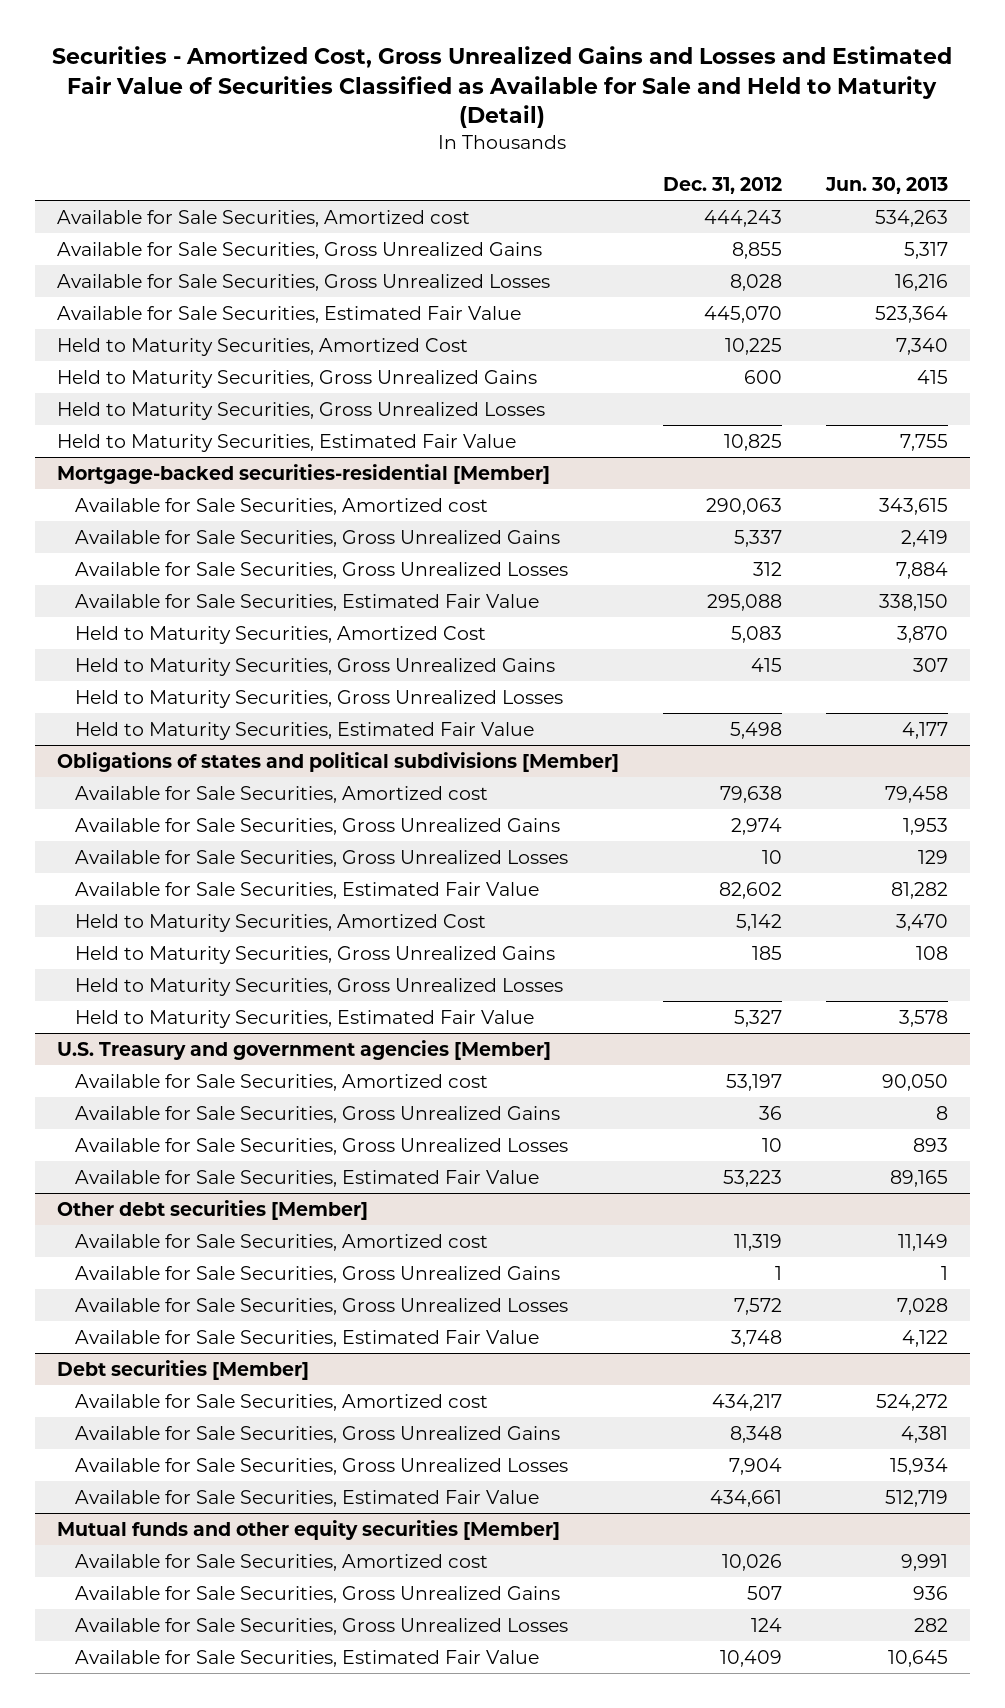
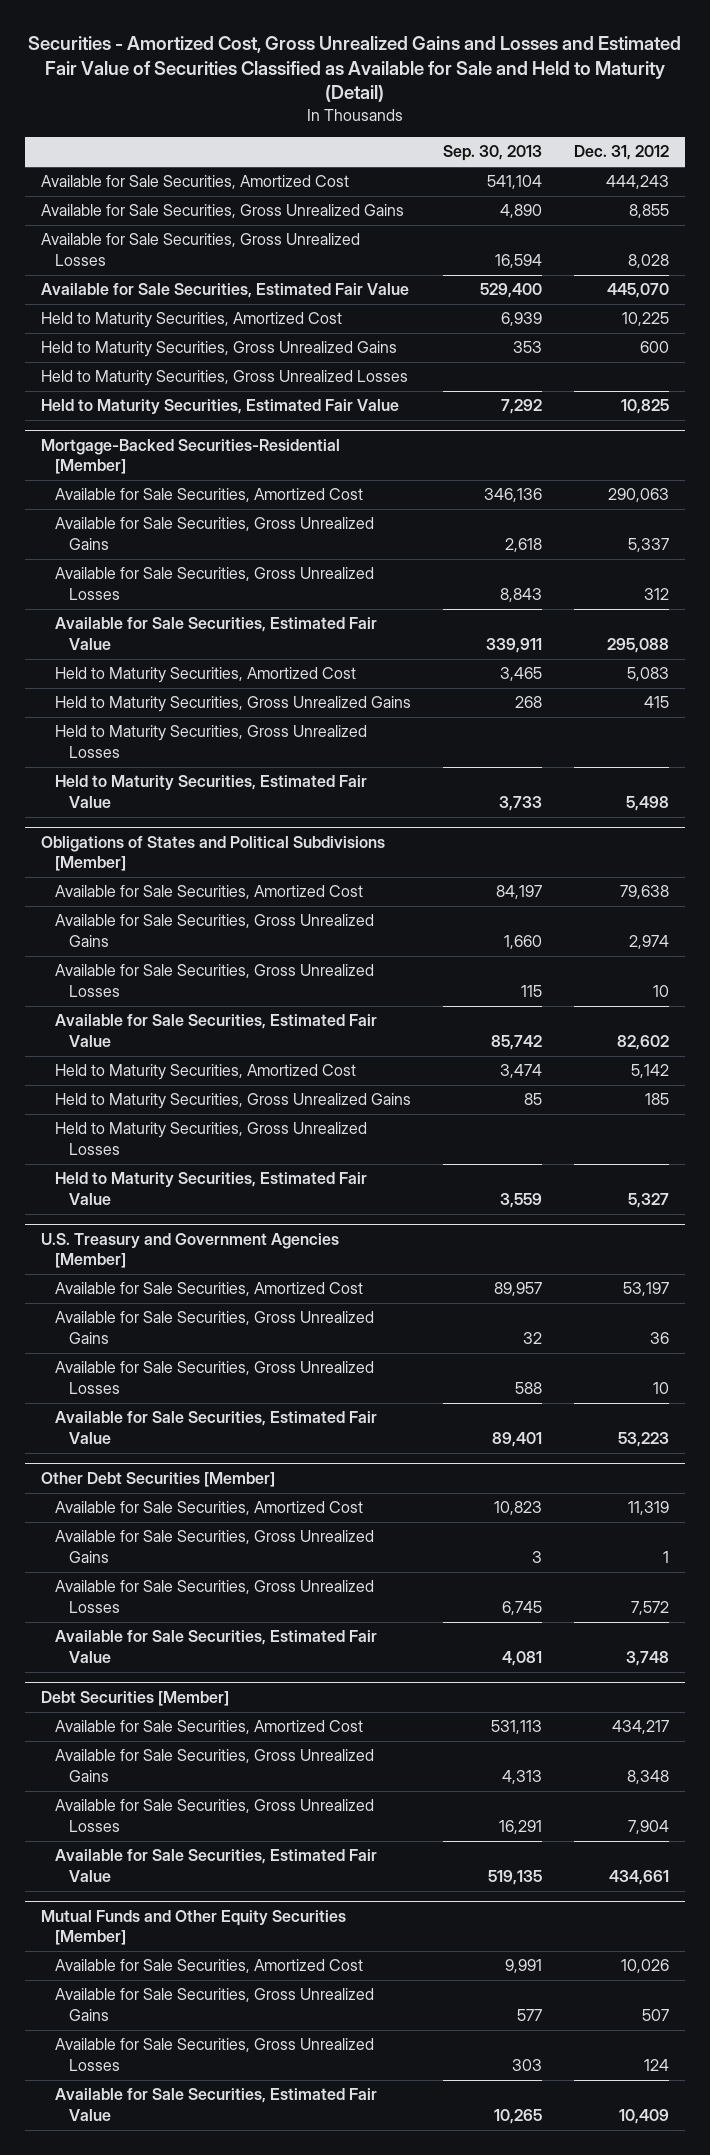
- | Dec. 31, 2012 | Jun. 30, 2013
+ | Sep. 30, 2013 | Dec. 31, 2012
- Available for Sale Securities, Amortized cost | 444,243 | 534,263
+ Available for Sale Securities, Amortized Cost | 541,104 | 444,243
- Mortgage-backed securities-residential [Member]
- Available for Sale Securities, Amortized cost | 290,063 | 343,615
+ Mortgage-Backed Securities-Residential [Member]
+ Available for Sale Securities, Amortized Cost | 346,136 | 290,063
- Obligations of states and political subdivisions [Member]
- Available for Sale Securities, Amortized cost | 79,638 | 79,458
+ Obligations of States and Political Subdivisions [Member]
+ Available for Sale Securities, Amortized Cost | 84,197 | 79,638
- U.S. Treasury and government agencies [Member]
- Available for Sale Securities, Amortized cost | 53,197 | 90,050
+ U.S. Treasury and Government Agencies [Member]
+ Available for Sale Securities, Amortized Cost | 89,957 | 53,197
- Other debt securities [Member]
- Available for Sale Securities, Amortized cost | 11,319 | 11,149
+ Other Debt Securities [Member]
+ Available for Sale Securities, Amortized Cost | 10,823 | 11,319
- Debt securities [Member]
- Available for Sale Securities, Amortized cost | 434,217 | 524,272
+ Debt Securities [Member]
+ Available for Sale Securities, Amortized Cost | 531,113 | 434,217
- Mutual funds and other equity securities [Member]
- Available for Sale Securities, Amortized cost | 10,026 | 9,991
+ Mutual Funds and Other Equity Securities [Member]
+ Available for Sale Securities, Amortized Cost | 9,991 | 10,026

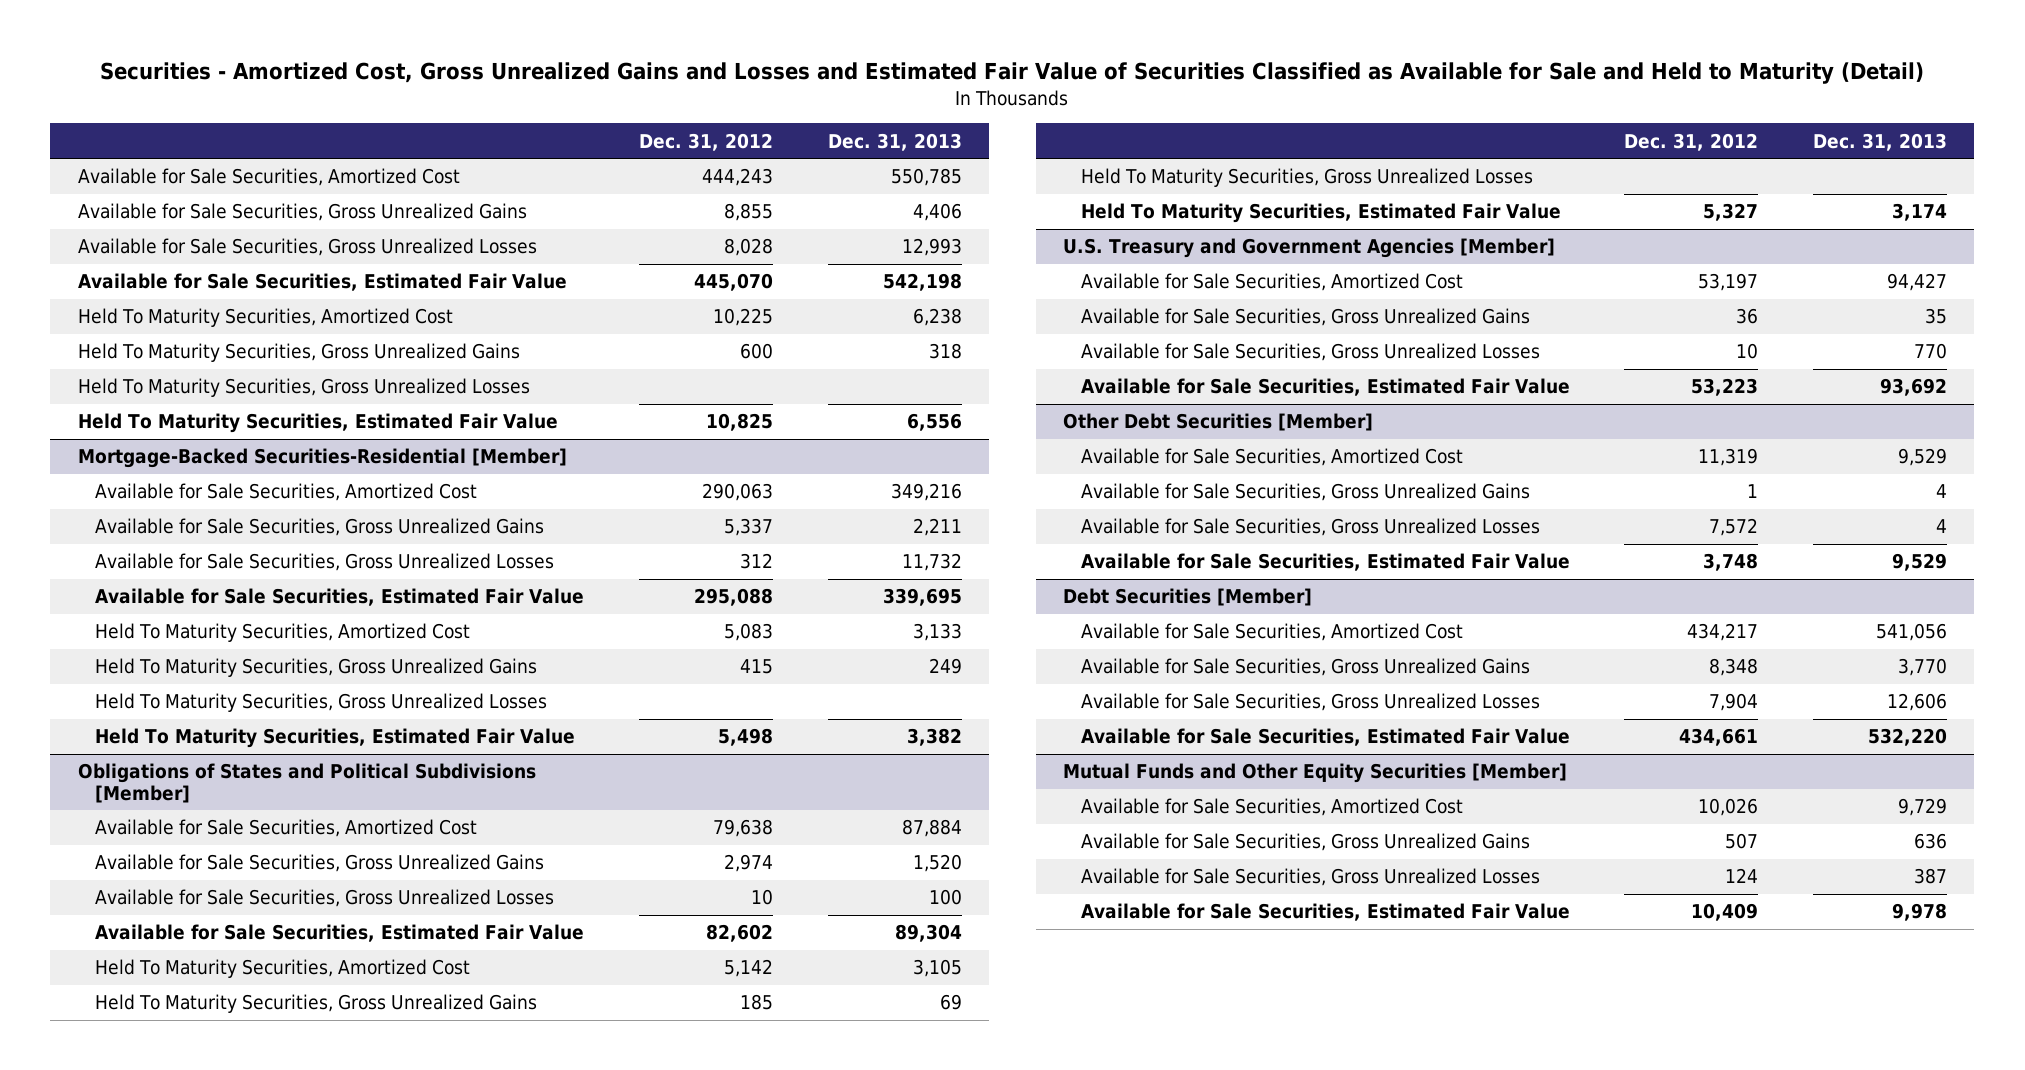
- | Sep. 30, 2013 | Dec. 31, 2012
+ | Dec. 31, 2012 | Dec. 31, 2013
- Held to Maturity Securities, Amortized Cost | 6,939 | 10,225
- Held to Maturity Securities, Gross Unrealized Gains | 353 | 600
- Held to Maturity Securities, Gross Unrealized Losses
- Held to Maturity Securities, Estimated Fair Value | 7,292 | 10,825
+ Held To Maturity Securities, Amortized Cost | 10,225 | 6,238
+ Held To Maturity Securities, Gross Unrealized Gains | 600 | 318
+ Held To Maturity Securities, Gross Unrealized Losses
+ Held To Maturity Securities, Estimated Fair Value | 10,825 | 6,556
@ Mortgage-Backed Securities-Residential [Member]
- Held to Maturity Securities, Amortized Cost | 3,465 | 5,083
- Held to Maturity Securities, Gross Unrealized Gains | 268 | 415
- Held to Maturity Securities, Gross Unrealized Losses
- Held to Maturity Securities, Estimated Fair Value | 3,733 | 5,498
+ Held To Maturity Securities, Amortized Cost | 5,083 | 3,133
+ Held To Maturity Securities, Gross Unrealized Gains | 415 | 249
+ Held To Maturity Securities, Gross Unrealized Losses
+ Held To Maturity Securities, Estimated Fair Value | 5,498 | 3,382
@ Obligations of States and Political Subdivisions [Member]
- Held to Maturity Securities, Amortized Cost | 3,474 | 5,142
- Held to Maturity Securities, Gross Unrealized Gains | 85 | 185
- Held to Maturity Securities, Gross Unrealized Losses
- Held to Maturity Securities, Estimated Fair Value | 3,559 | 5,327
+ Held To Maturity Securities, Amortized Cost | 5,142 | 3,105
+ Held To Maturity Securities, Gross Unrealized Gains | 185 | 69
+ Held To Maturity Securities, Gross Unrealized Losses
+ Held To Maturity Securities, Estimated Fair Value | 5,327 | 3,174

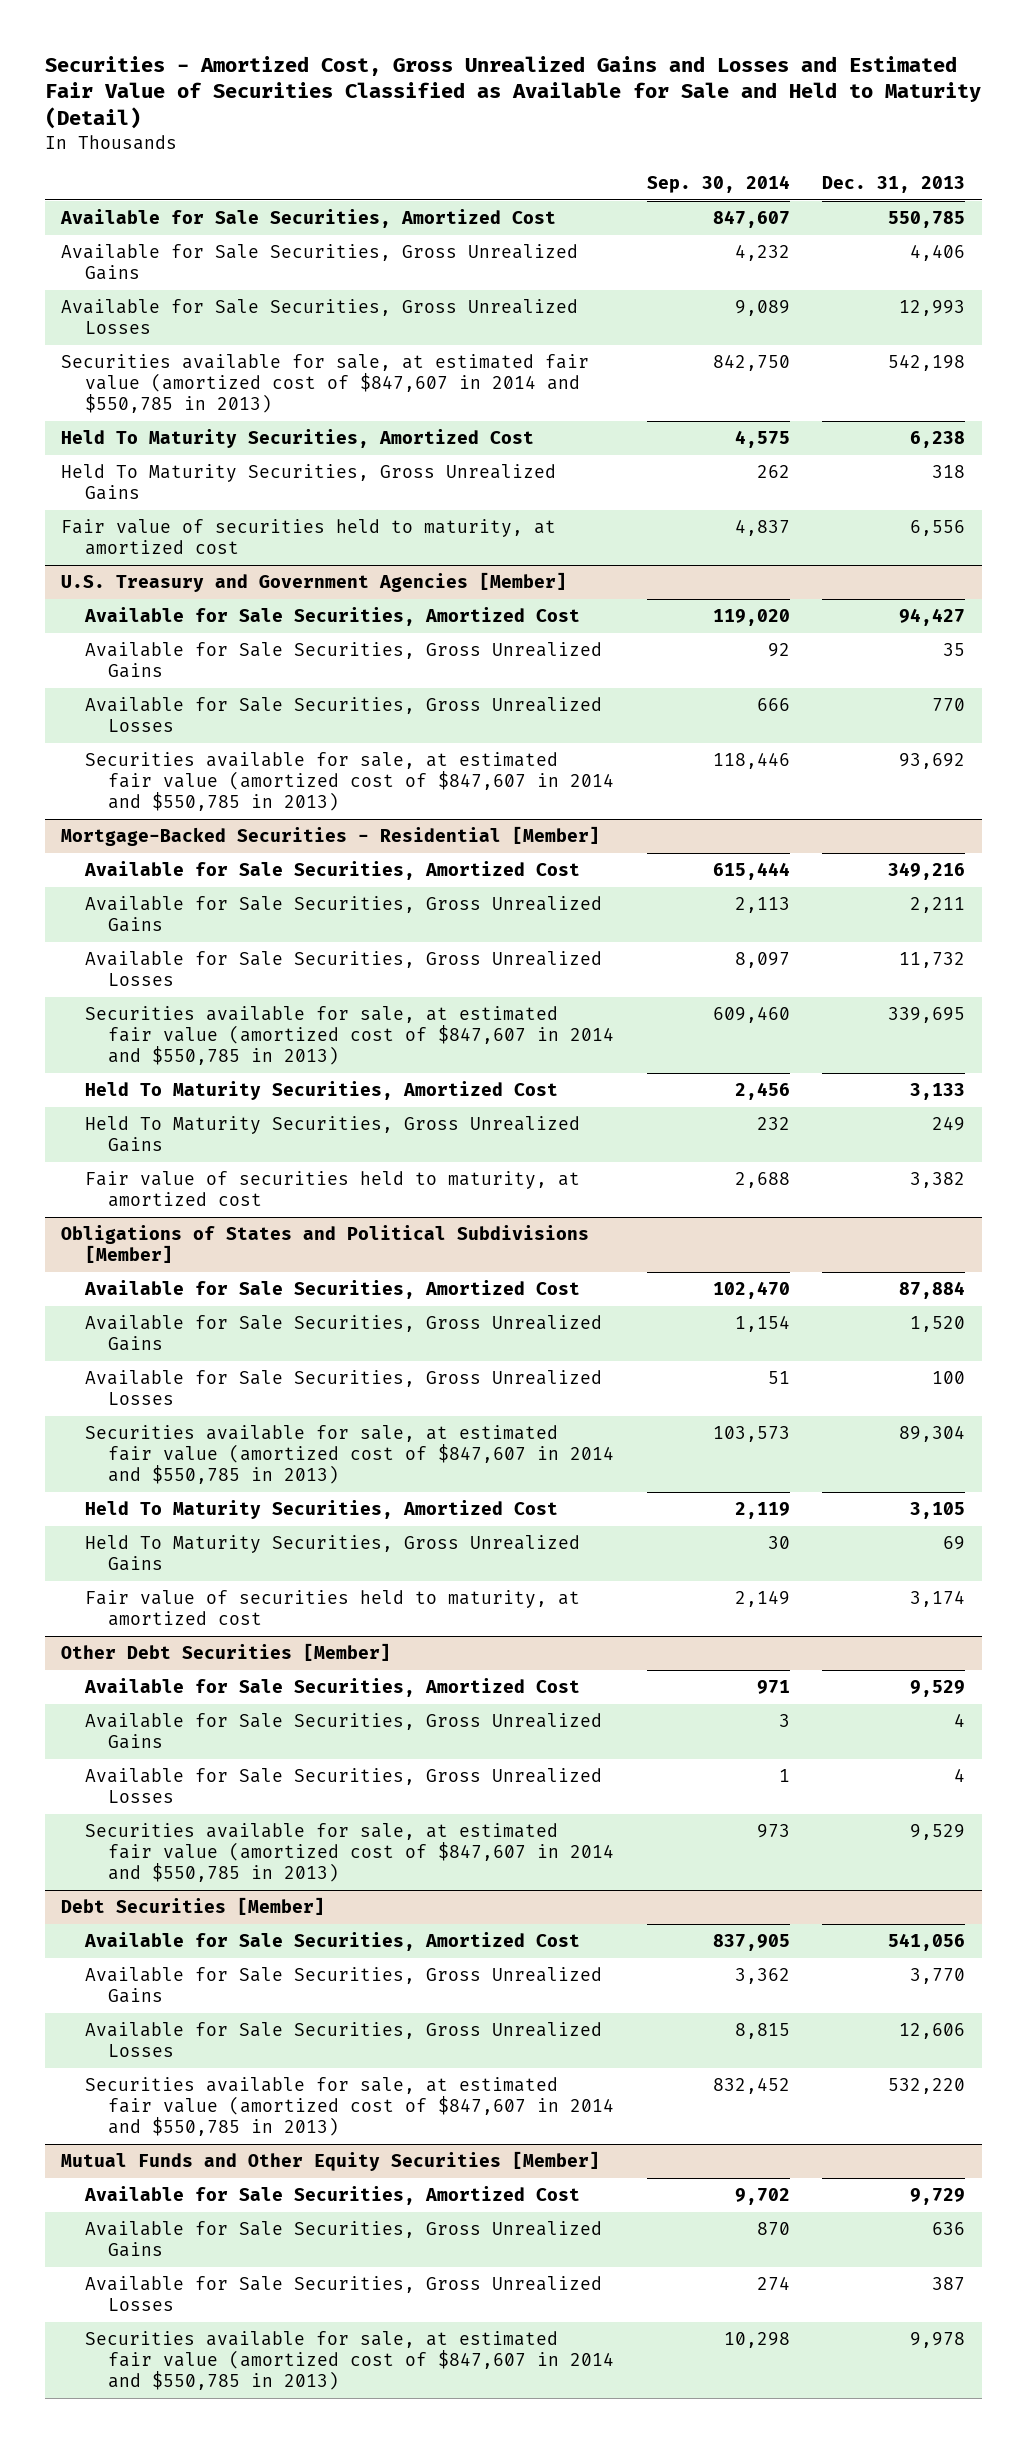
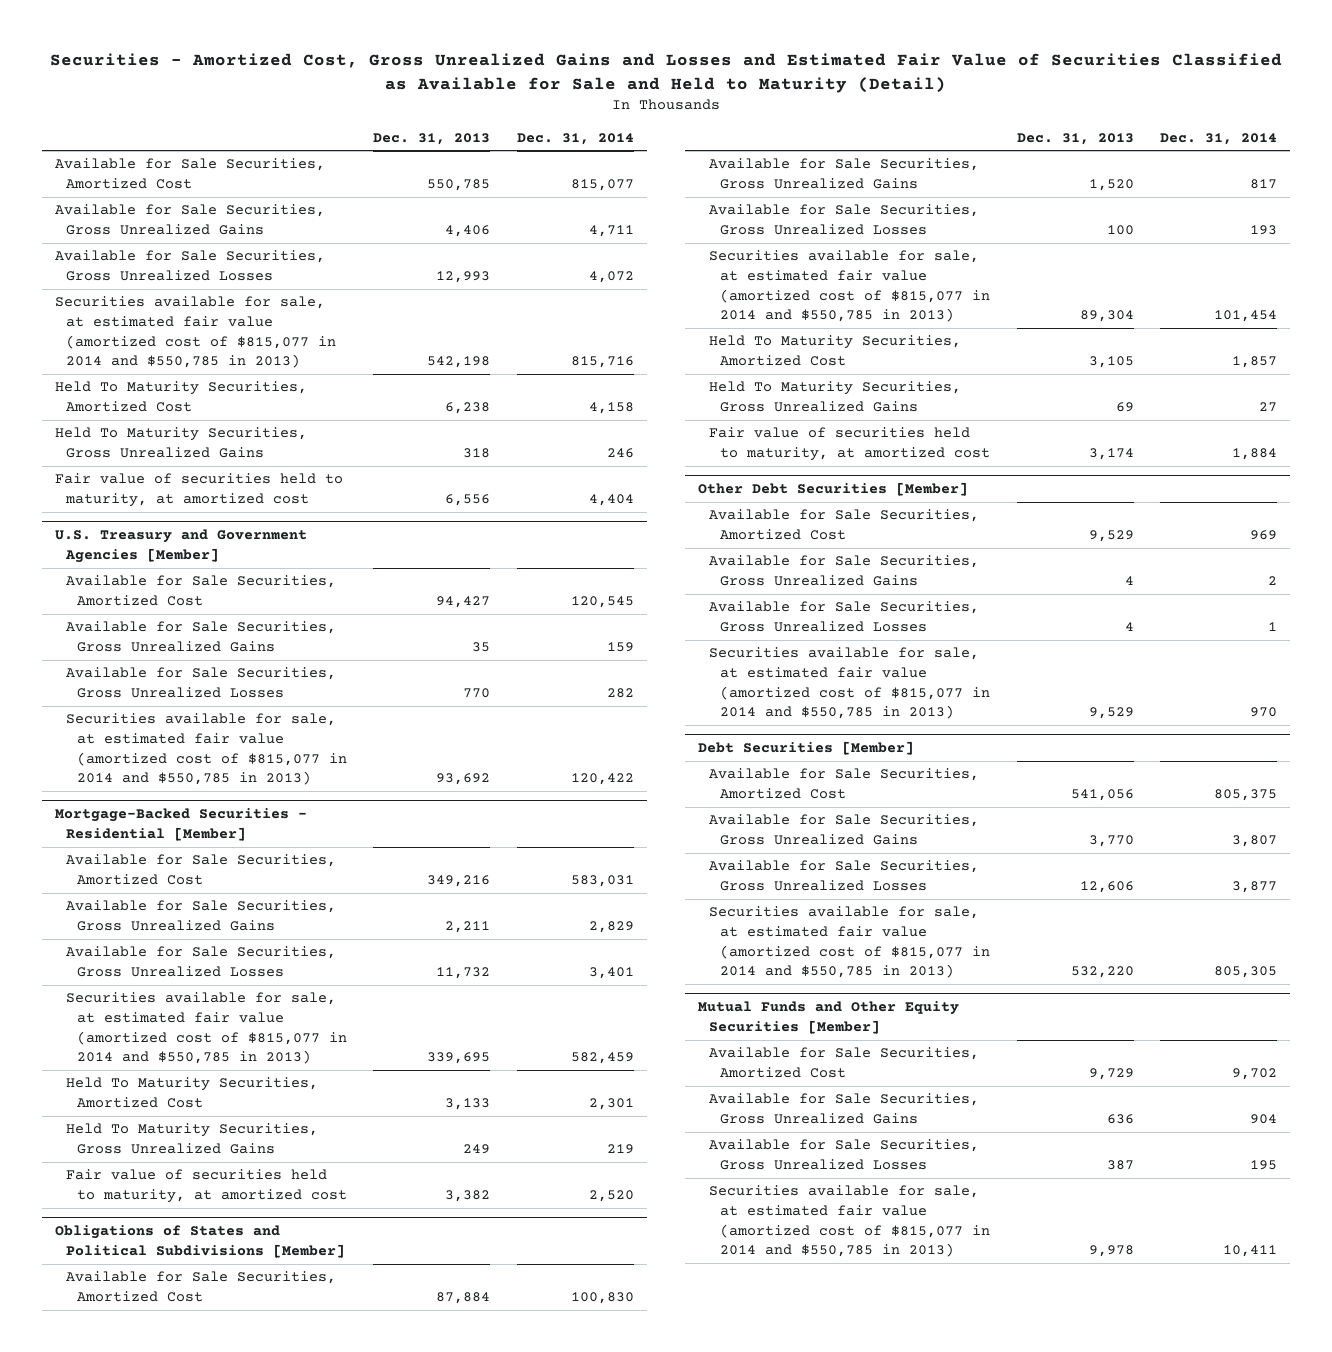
- | Sep. 30, 2014 | Dec. 31, 2013
+ | Dec. 31, 2013 | Dec. 31, 2014
- Securities available for sale, at estimated fair value (amortized cost of $847,607 in 2014 and $550,785 in 2013) | 842,750 | 542,198
+ Securities available for sale, at estimated fair value (amortized cost of $815,077 in 2014 and $550,785 in 2013) | 542,198 | 815,716
@ U.S. Treasury and Government Agencies [Member]
- Securities available for sale, at estimated fair value (amortized cost of $847,607 in 2014 and $550,785 in 2013) | 118,446 | 93,692
+ Securities available for sale, at estimated fair value (amortized cost of $815,077 in 2014 and $550,785 in 2013) | 93,692 | 120,422
@ Mortgage-Backed Securities - Residential [Member]
- Securities available for sale, at estimated fair value (amortized cost of $847,607 in 2014 and $550,785 in 2013) | 609,460 | 339,695
+ Securities available for sale, at estimated fair value (amortized cost of $815,077 in 2014 and $550,785 in 2013) | 339,695 | 582,459
@ Obligations of States and Political Subdivisions [Member]
- Securities available for sale, at estimated fair value (amortized cost of $847,607 in 2014 and $550,785 in 2013) | 103,573 | 89,304
+ Securities available for sale, at estimated fair value (amortized cost of $815,077 in 2014 and $550,785 in 2013) | 89,304 | 101,454
@ Other Debt Securities [Member]
- Securities available for sale, at estimated fair value (amortized cost of $847,607 in 2014 and $550,785 in 2013) | 973 | 9,529
+ Securities available for sale, at estimated fair value (amortized cost of $815,077 in 2014 and $550,785 in 2013) | 9,529 | 970
@ Debt Securities [Member]
- Securities available for sale, at estimated fair value (amortized cost of $847,607 in 2014 and $550,785 in 2013) | 832,452 | 532,220
+ Securities available for sale, at estimated fair value (amortized cost of $815,077 in 2014 and $550,785 in 2013) | 532,220 | 805,305
@ Mutual Funds and Other Equity Securities [Member]
- Securities available for sale, at estimated fair value (amortized cost of $847,607 in 2014 and $550,785 in 2013) | 10,298 | 9,978
+ Securities available for sale, at estimated fair value (amortized cost of $815,077 in 2014 and $550,785 in 2013) | 9,978 | 10,411

